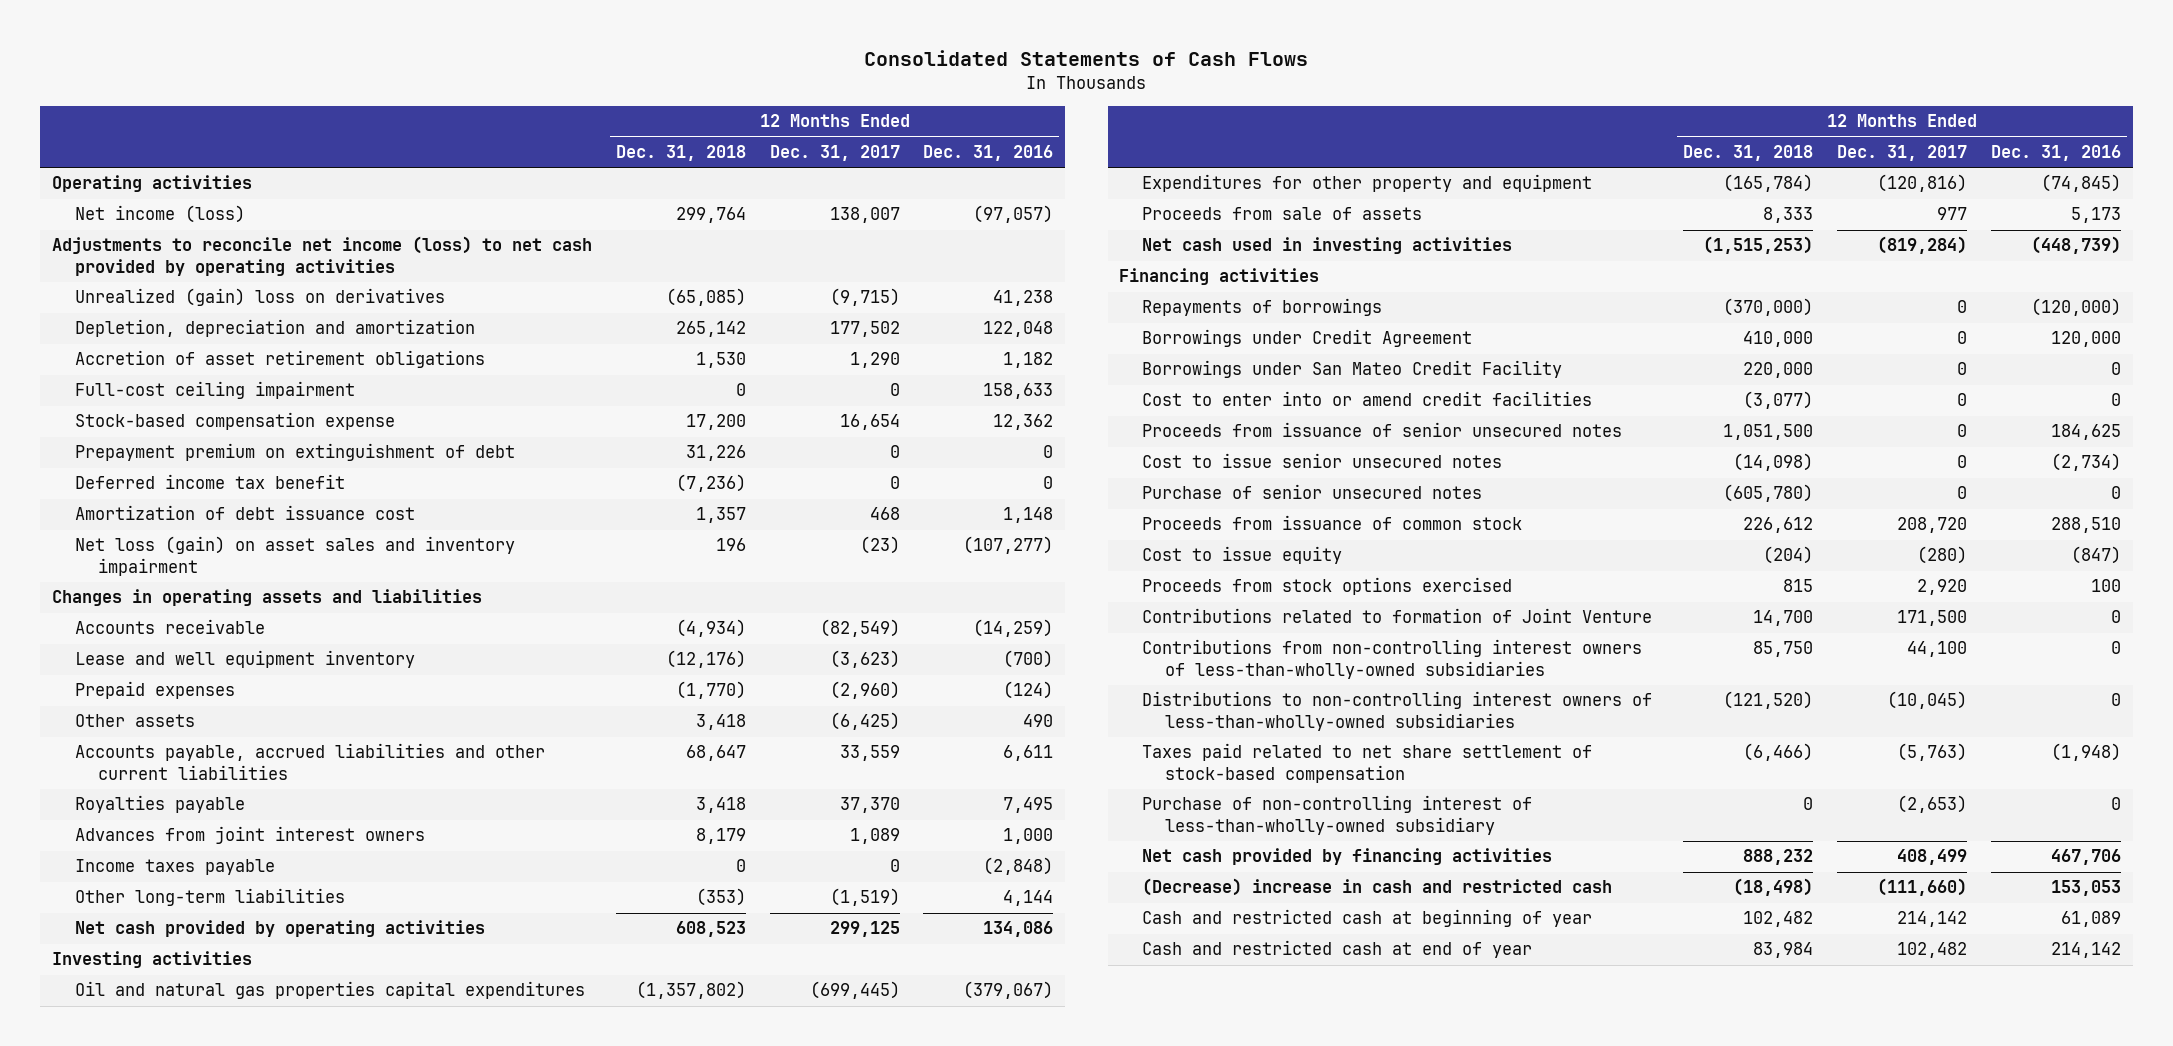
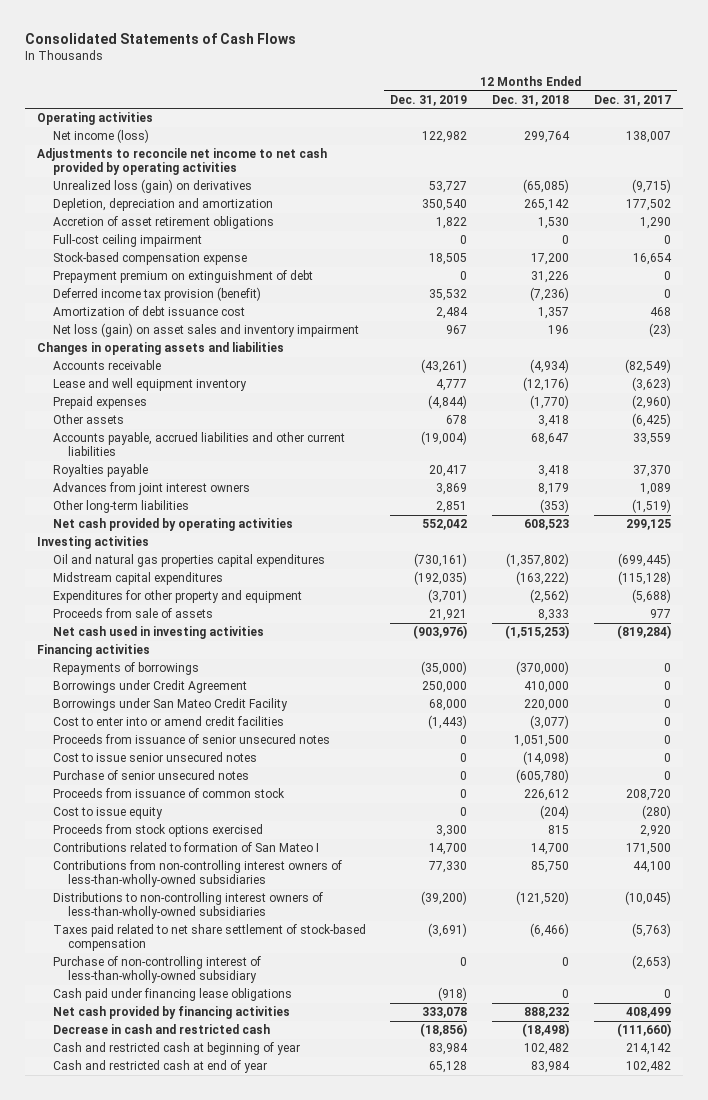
- | 12 Months Ended Dec. 31, 2018 | 12 Months Ended Dec. 31, 2017 | 12 Months Ended Dec. 31, 2016
+ | 12 Months Ended Dec. 31, 2019 | 12 Months Ended Dec. 31, 2018 | 12 Months Ended Dec. 31, 2017
- Adjustments to reconcile net income (loss) to net cash provided by operating activities
- Unrealized (gain) loss on derivatives | (65,085) | (9,715) | 41,238
+ Adjustments to reconcile net income to net cash provided by operating activities
+ Unrealized loss (gain) on derivatives | 53,727 | (65,085) | (9,715)
- Deferred income tax benefit | (7,236) | 0 | 0
+ Deferred income tax provision (benefit) | 35,532 | (7,236) | 0
- Income taxes payable | 0 | 0 | (2,848)
- Expenditures for other property and equipment | (165,784) | (120,816) | (74,845)
+ Midstream capital expenditures | (192,035) | (163,222) | (115,128)
+ Expenditures for other property and equipment | (3,701) | (2,562) | (5,688)
- Contributions related to formation of Joint Venture | 14,700 | 171,500 | 0
+ Contributions related to formation of San Mateo I | 14,700 | 14,700 | 171,500
+ Cash paid under financing lease obligations | (918) | 0 | 0
- (Decrease) increase in cash and restricted cash | (18,498) | (111,660) | 153,053
+ Decrease in cash and restricted cash | (18,856) | (18,498) | (111,660)

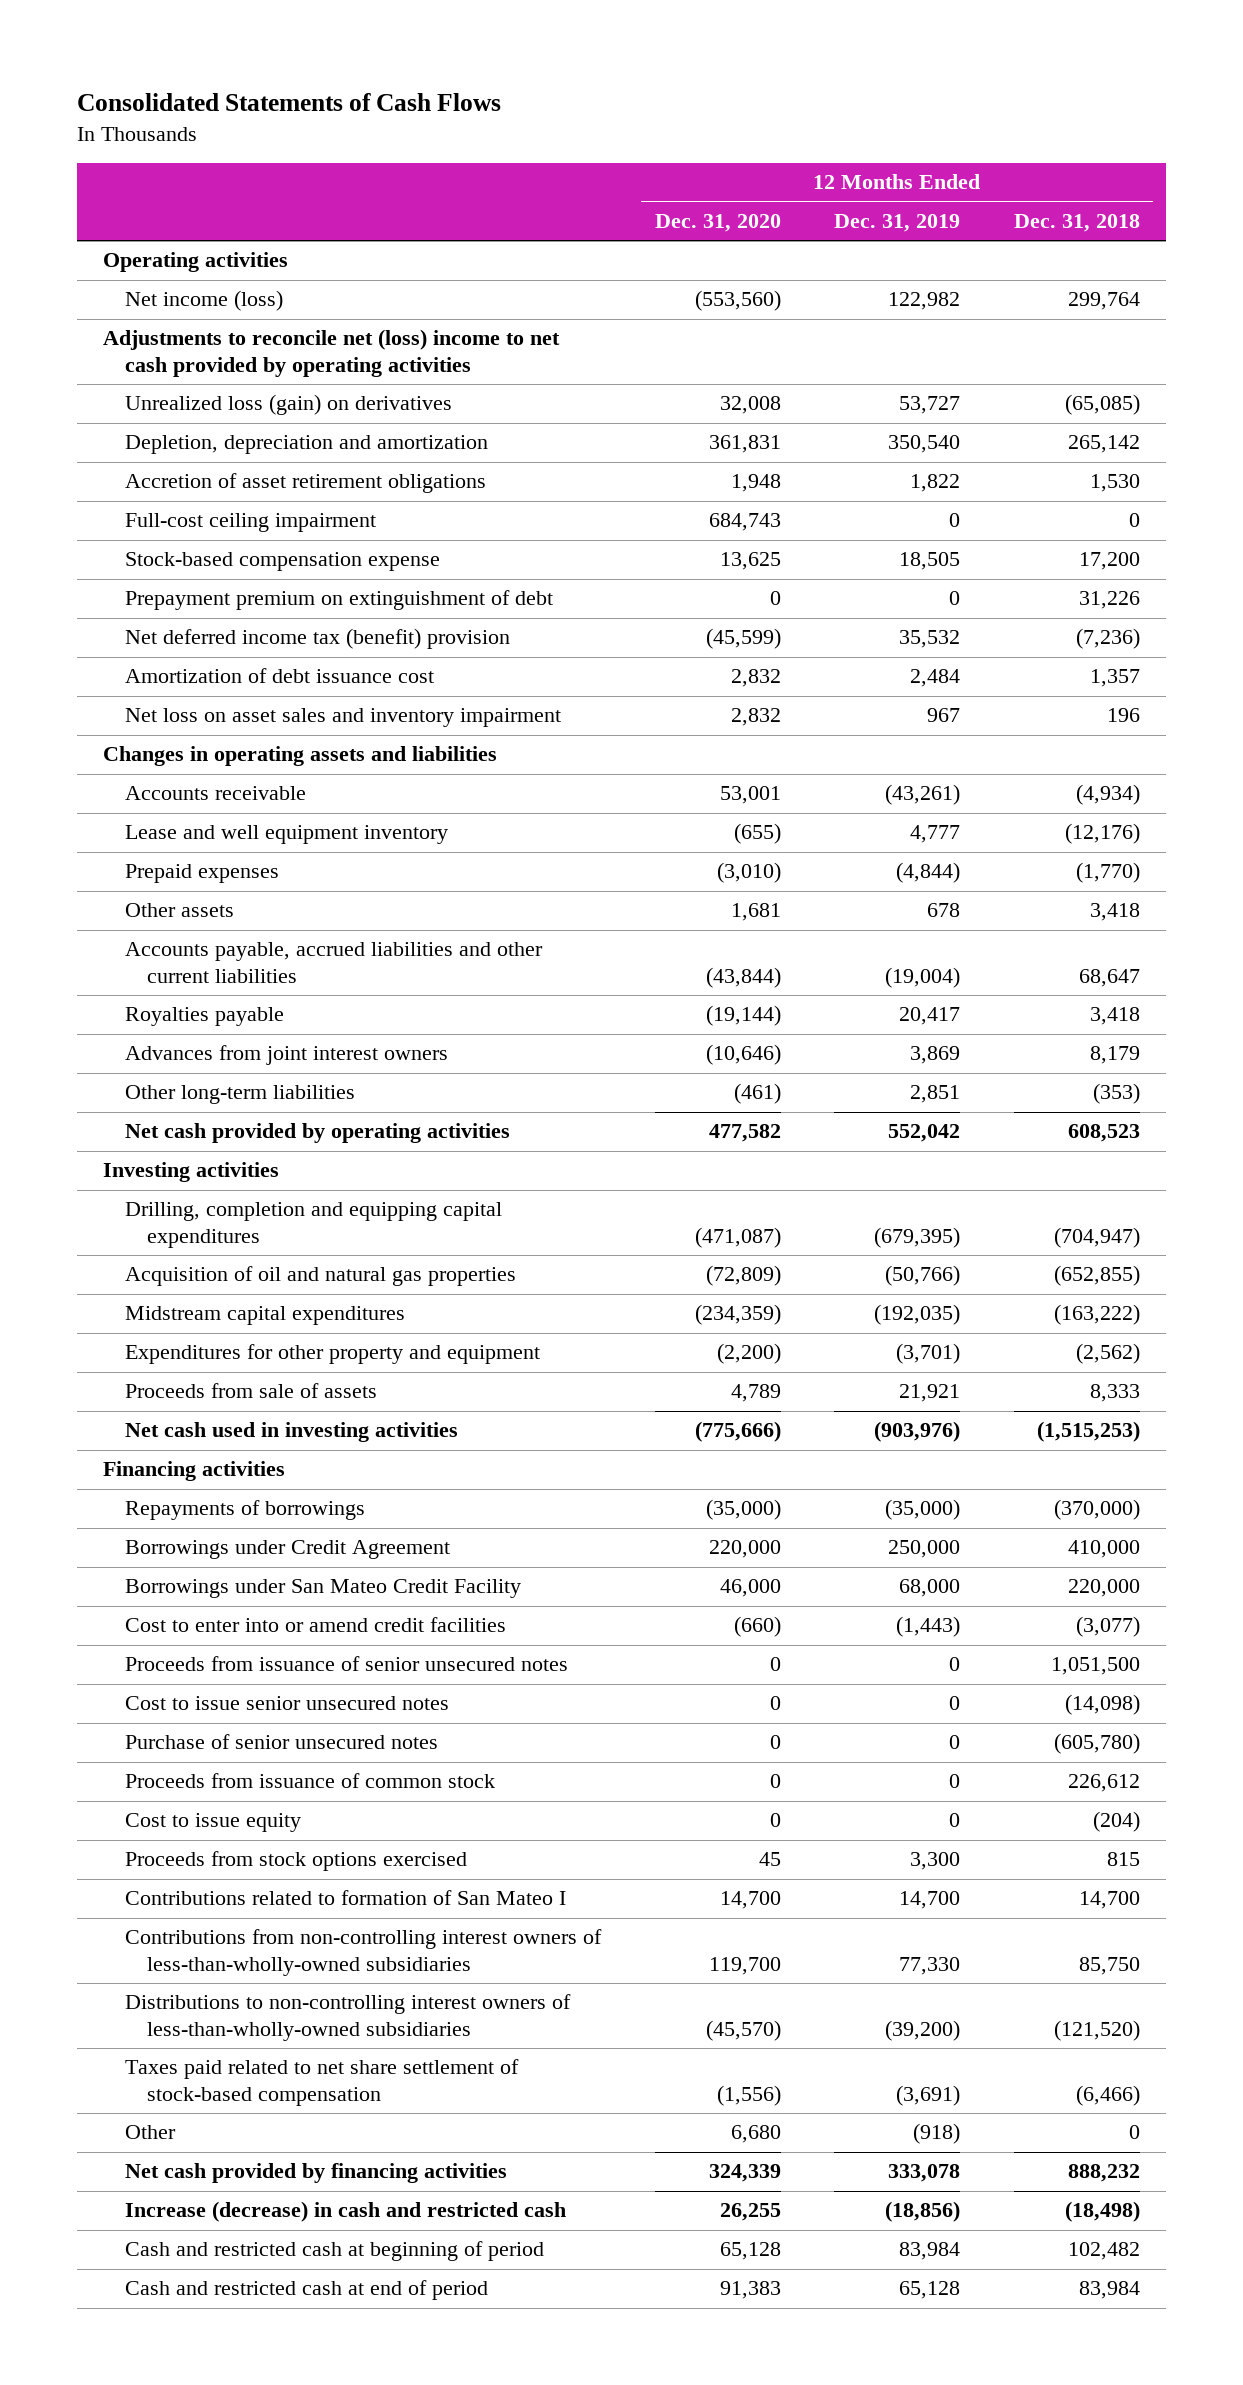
- | 12 Months Ended Dec. 31, 2019 | 12 Months Ended Dec. 31, 2018 | 12 Months Ended Dec. 31, 2017
+ | 12 Months Ended Dec. 31, 2020 | 12 Months Ended Dec. 31, 2019 | 12 Months Ended Dec. 31, 2018
- Adjustments to reconcile net income to net cash provided by operating activities
+ Adjustments to reconcile net (loss) income to net cash provided by operating activities
- Deferred income tax provision (benefit) | 35,532 | (7,236) | 0
+ Net deferred income tax (benefit) provision | (45,599) | 35,532 | (7,236)
- Net loss (gain) on asset sales and inventory impairment | 967 | 196 | (23)
+ Net loss on asset sales and inventory impairment | 2,832 | 967 | 196
- Oil and natural gas properties capital expenditures | (730,161) | (1,357,802) | (699,445)
+ Drilling, completion and equipping capital expenditures | (471,087) | (679,395) | (704,947)
+ Acquisition of oil and natural gas properties | (72,809) | (50,766) | (652,855)
- Purchase of non-controlling interest of less-than-wholly-owned subsidiary | 0 | 0 | (2,653)
- Cash paid under financing lease obligations | (918) | 0 | 0
+ Other | 6,680 | (918) | 0
- Decrease in cash and restricted cash | (18,856) | (18,498) | (111,660)
- Cash and restricted cash at beginning of year | 83,984 | 102,482 | 214,142
- Cash and restricted cash at end of year | 65,128 | 83,984 | 102,482
+ Increase (decrease) in cash and restricted cash | 26,255 | (18,856) | (18,498)
+ Cash and restricted cash at beginning of period | 65,128 | 83,984 | 102,482
+ Cash and restricted cash at end of period | 91,383 | 65,128 | 83,984

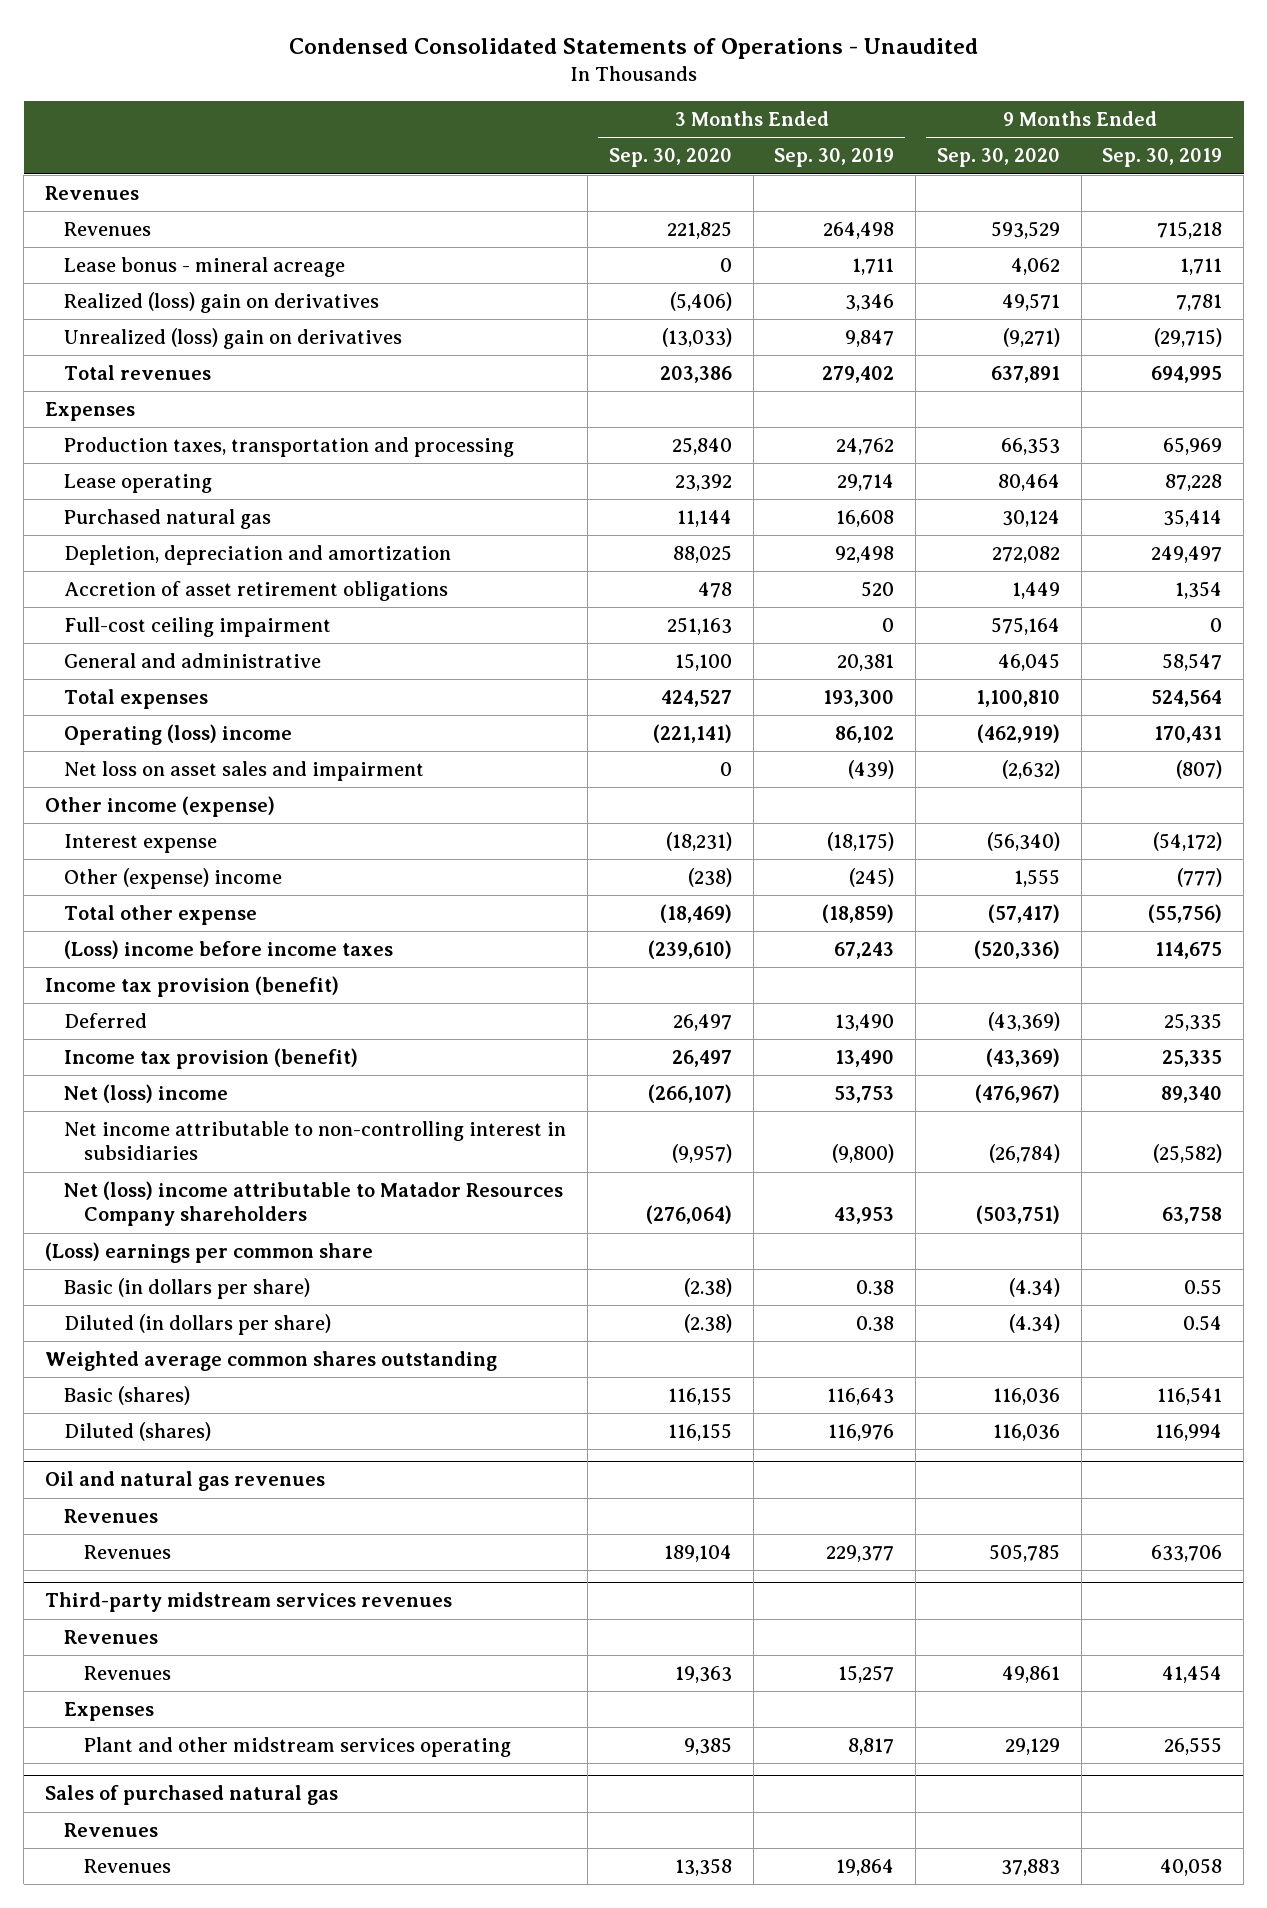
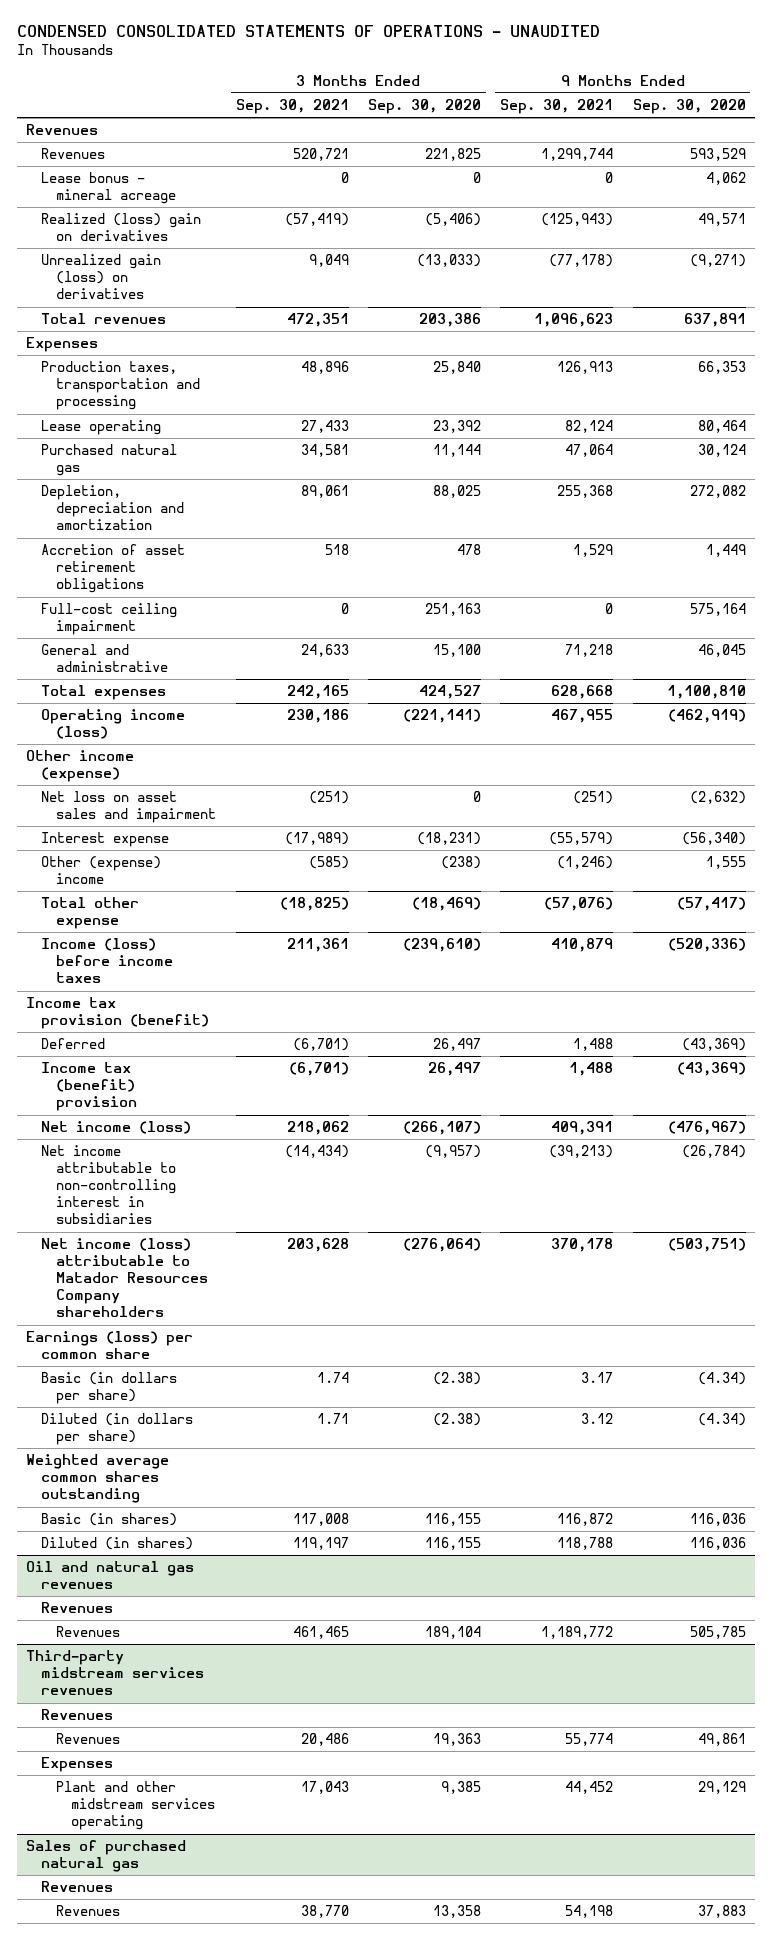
- Condensed Consolidated Statements of Operations - Unaudited
+ CONDENSED CONSOLIDATED STATEMENTS OF OPERATIONS - UNAUDITED
- | 3 Months Ended Sep. 30, 2020 | 3 Months Ended Sep. 30, 2019 | 9 Months Ended Sep. 30, 2020 | 9 Months Ended Sep. 30, 2019
+ | 3 Months Ended Sep. 30, 2021 | 3 Months Ended Sep. 30, 2020 | 9 Months Ended Sep. 30, 2021 | 9 Months Ended Sep. 30, 2020
- Unrealized (loss) gain on derivatives | (13,033) | 9,847 | (9,271) | (29,715)
+ Unrealized gain (loss) on derivatives | 9,049 | (13,033) | (77,178) | (9,271)
- Operating (loss) income | (221,141) | 86,102 | (462,919) | 170,431
+ Operating income (loss) | 230,186 | (221,141) | 467,955 | (462,919)
moved down: Net loss on asset sales and impairment | (251) | 0 | (251) | (2,632)
- (Loss) income before income taxes | (239,610) | 67,243 | (520,336) | 114,675
+ Income (loss) before income taxes | 211,361 | (239,610) | 410,879 | (520,336)
- Income tax provision (benefit) | 26,497 | 13,490 | (43,369) | 25,335
- Net (loss) income | (266,107) | 53,753 | (476,967) | 89,340
+ Income tax (benefit) provision | (6,701) | 26,497 | 1,488 | (43,369)
+ Net income (loss) | 218,062 | (266,107) | 409,391 | (476,967)
- Net (loss) income attributable to Matador Resources Company shareholders | (276,064) | 43,953 | (503,751) | 63,758
- (Loss) earnings per common share
+ Net income (loss) attributable to Matador Resources Company shareholders | 203,628 | (276,064) | 370,178 | (503,751)
+ Earnings (loss) per common share
- Basic (shares) | 116,155 | 116,643 | 116,036 | 116,541
- Diluted (shares) | 116,155 | 116,976 | 116,036 | 116,994
+ Basic (in shares) | 117,008 | 116,155 | 116,872 | 116,036
+ Diluted (in shares) | 119,197 | 116,155 | 118,788 | 116,036

